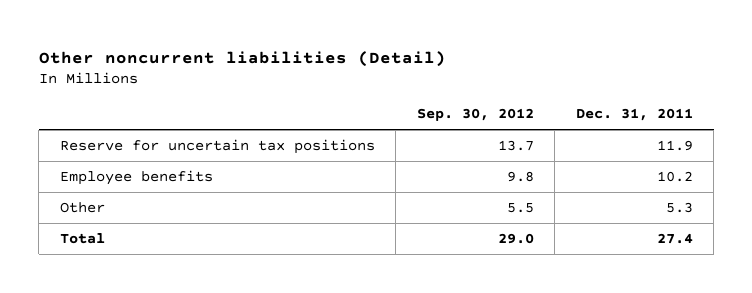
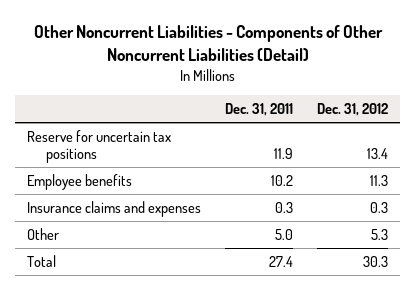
- Other noncurrent liabilities (Detail)
+ Other Noncurrent Liabilities - Components of Other Noncurrent Liabilities (Detail)
- | Sep. 30, 2012 | Dec. 31, 2011
+ | Dec. 31, 2011 | Dec. 31, 2012
- Other | 5.5 | 5.3
+ Insurance claims and expenses | 0.3 | 0.3
+ Other | 5.0 | 5.3

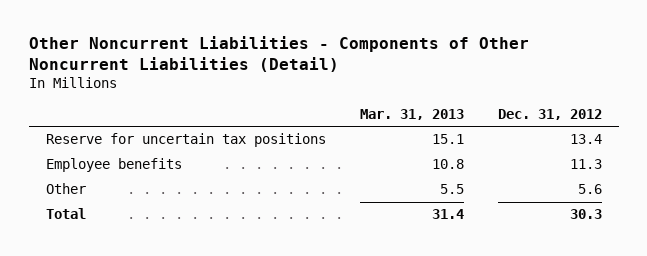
- | Dec. 31, 2011 | Dec. 31, 2012
+ | Mar. 31, 2013 | Dec. 31, 2012
- Insurance claims and expenses | 0.3 | 0.3
- Other | 5.0 | 5.3
+ Other | 5.5 | 5.6

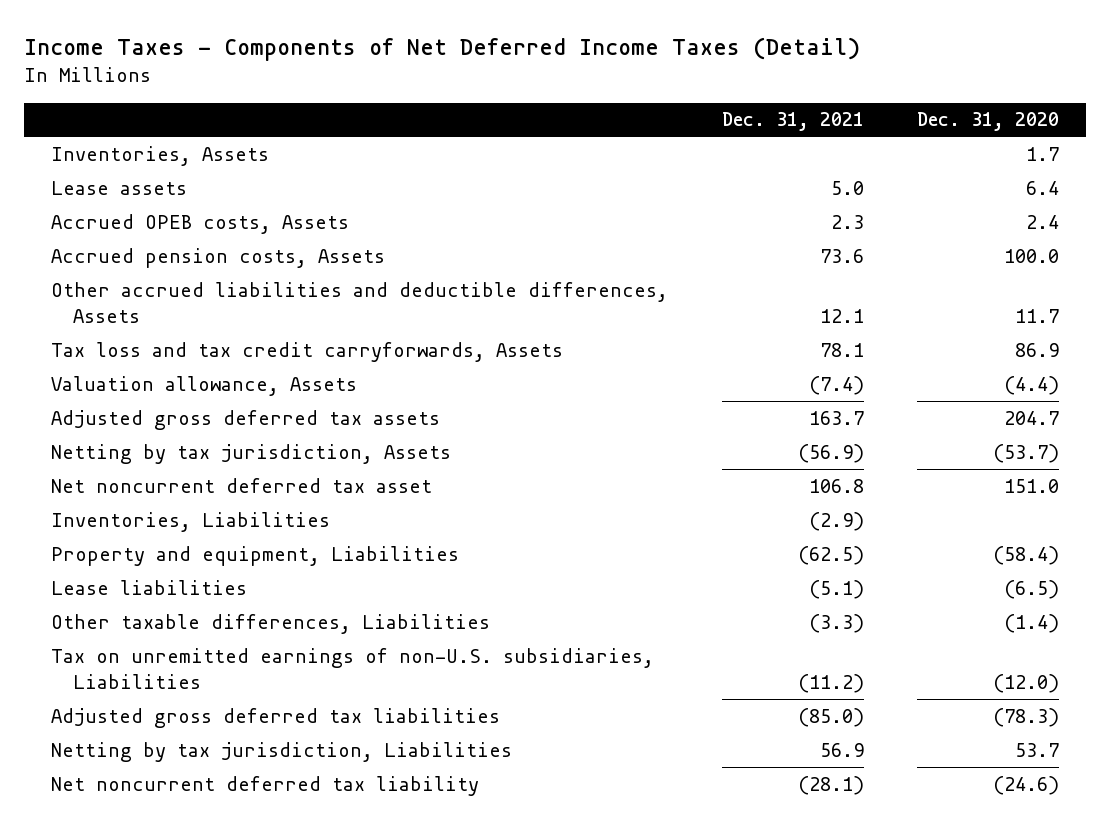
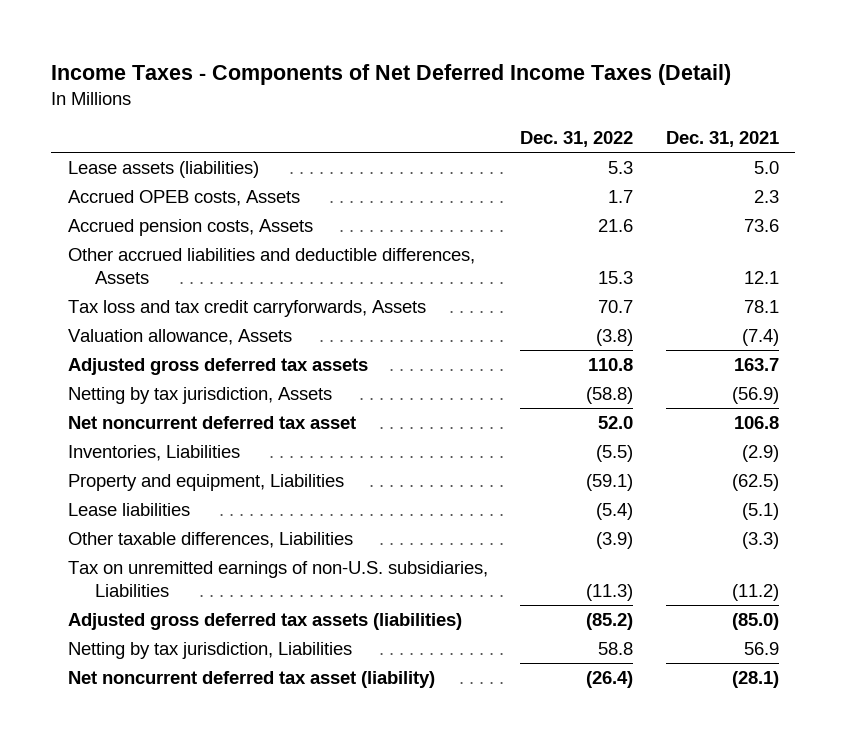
- | Dec. 31, 2021 | Dec. 31, 2020
+ | Dec. 31, 2022 | Dec. 31, 2021
- Inventories, Assets | | 1.7
- Lease assets | 5.0 | 6.4
+ Lease assets (liabilities) | 5.3 | 5.0
- Adjusted gross deferred tax liabilities | (85.0) | (78.3)
+ Adjusted gross deferred tax assets (liabilities) | (85.2) | (85.0)
- Net noncurrent deferred tax liability | (28.1) | (24.6)
+ Net noncurrent deferred tax asset (liability) | (26.4) | (28.1)

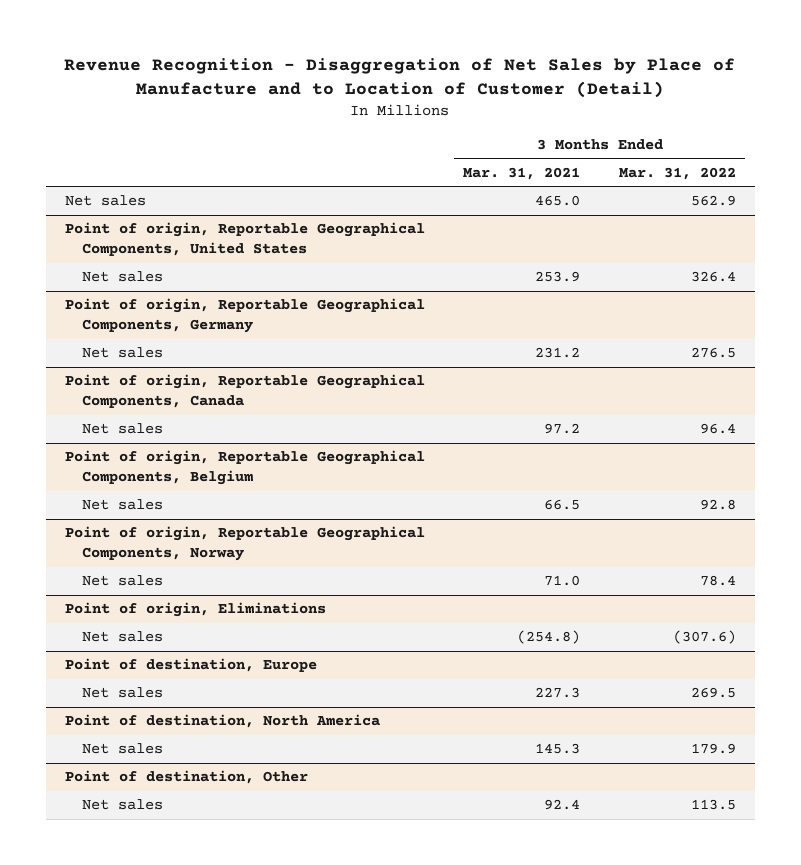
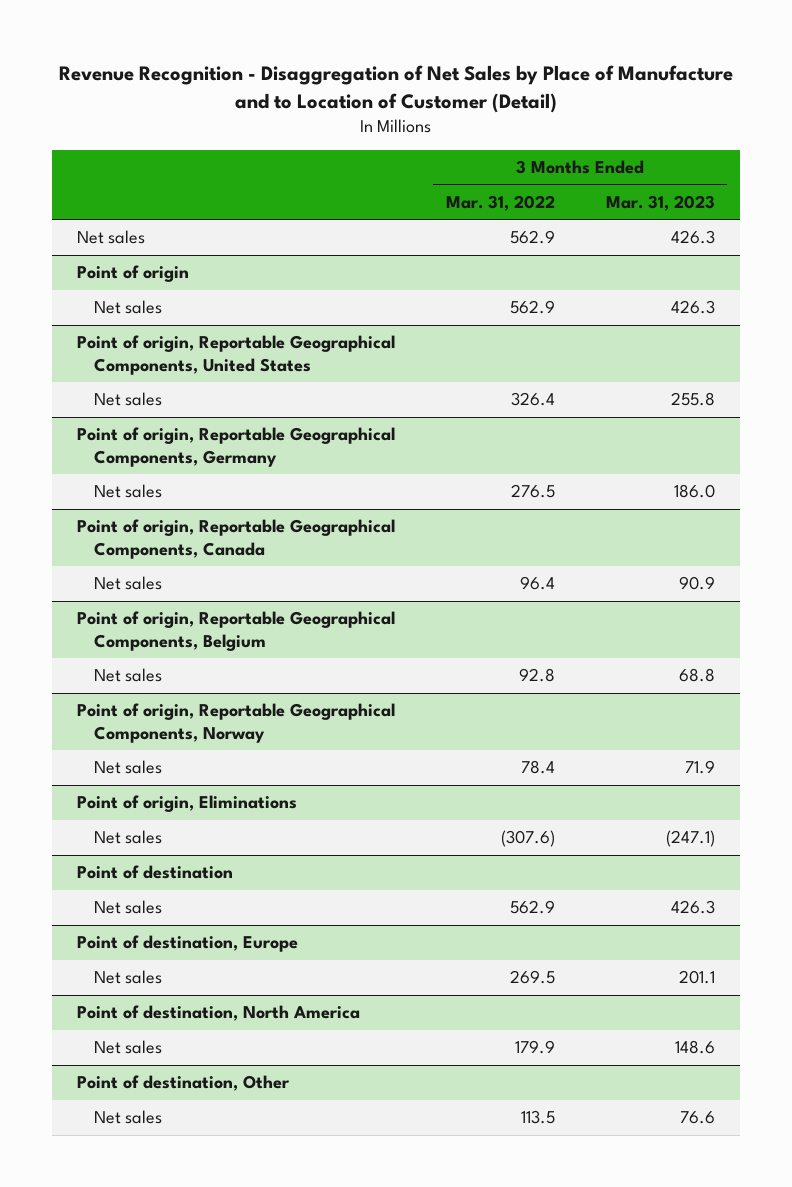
- | 3 Months Ended Mar. 31, 2021 | 3 Months Ended Mar. 31, 2022
+ | 3 Months Ended Mar. 31, 2022 | 3 Months Ended Mar. 31, 2023
+ Point of origin
+ Net sales | 562.9 | 426.3
+ Point of destination
+ Net sales | 562.9 | 426.3

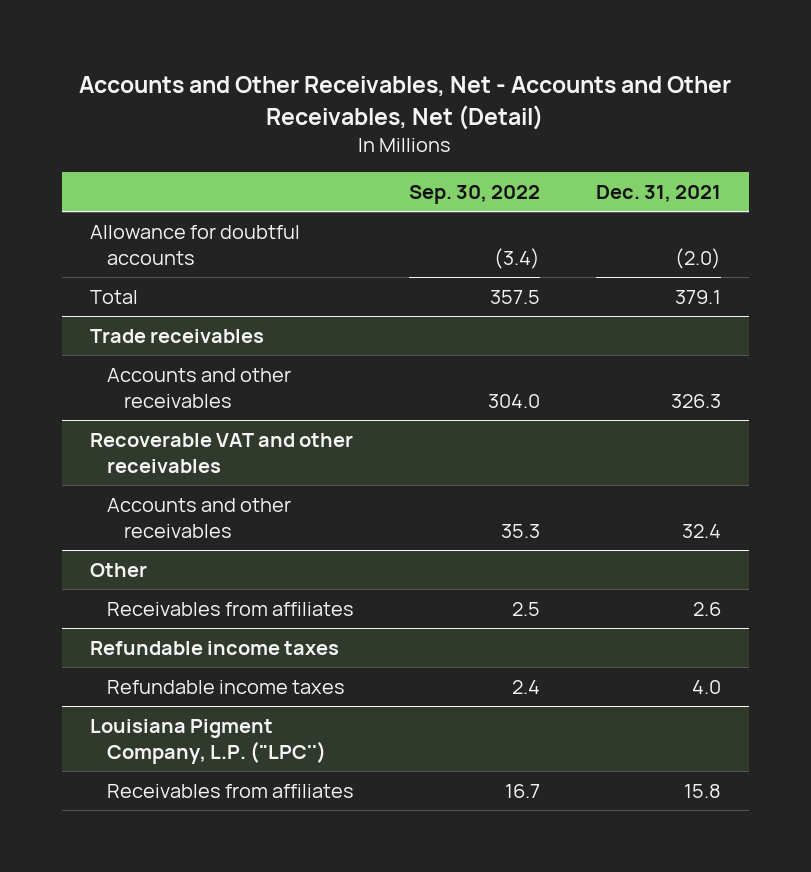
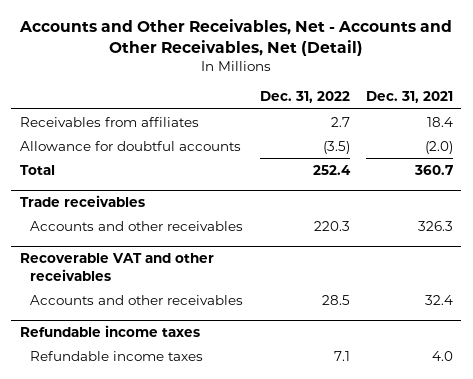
- | Sep. 30, 2022 | Dec. 31, 2021
+ | Dec. 31, 2022 | Dec. 31, 2021
+ Receivables from affiliates | 2.7 | 18.4
- Total | 357.5 | 379.1
+ Total | 252.4 | 360.7
- Other
- Receivables from affiliates | 2.5 | 2.6
- Louisiana Pigment Company, L.P. ("LPC'')
- Receivables from affiliates | 16.7 | 15.8

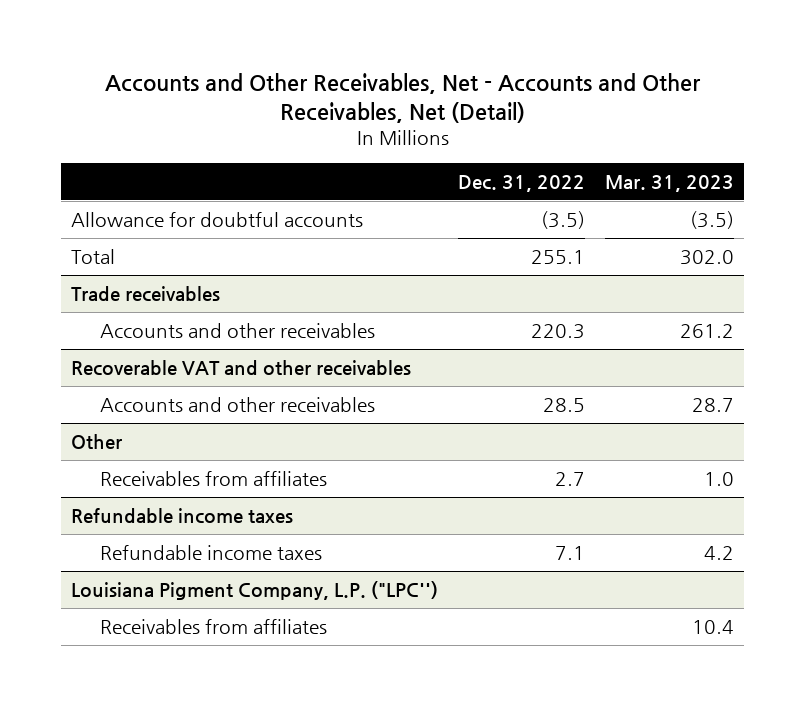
- | Dec. 31, 2022 | Dec. 31, 2021
+ | Dec. 31, 2022 | Mar. 31, 2023
- Receivables from affiliates | 2.7 | 18.4
- Total | 252.4 | 360.7
+ Total | 255.1 | 302.0
+ Other
+ Receivables from affiliates | 2.7 | 1.0
+ Louisiana Pigment Company, L.P. ("LPC'')
+ Receivables from affiliates | | 10.4

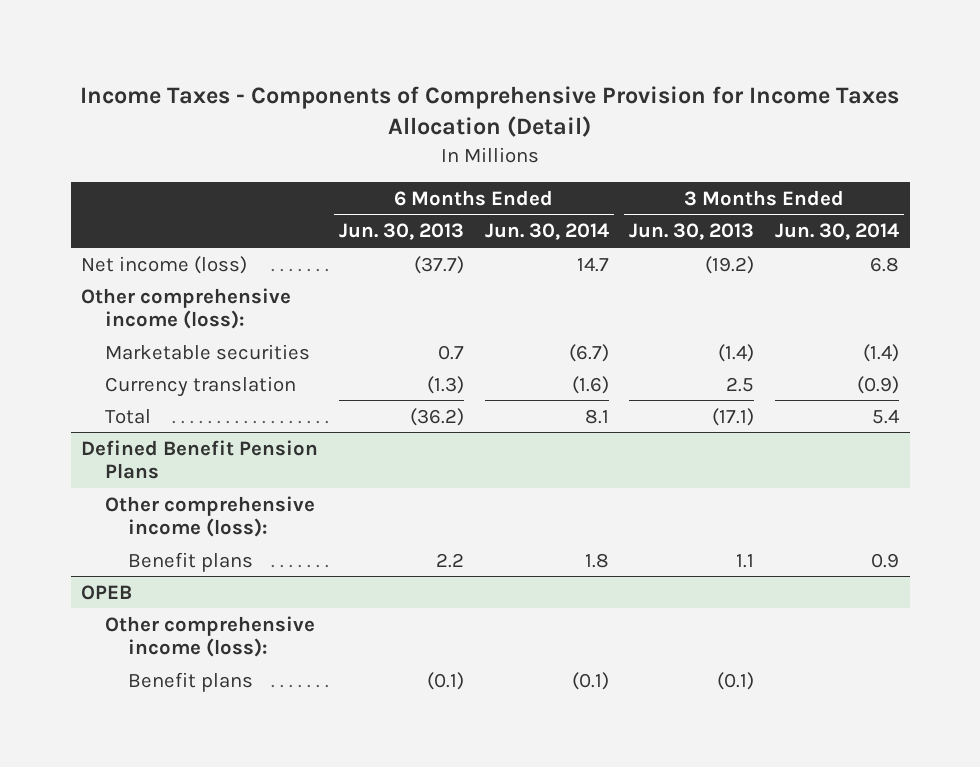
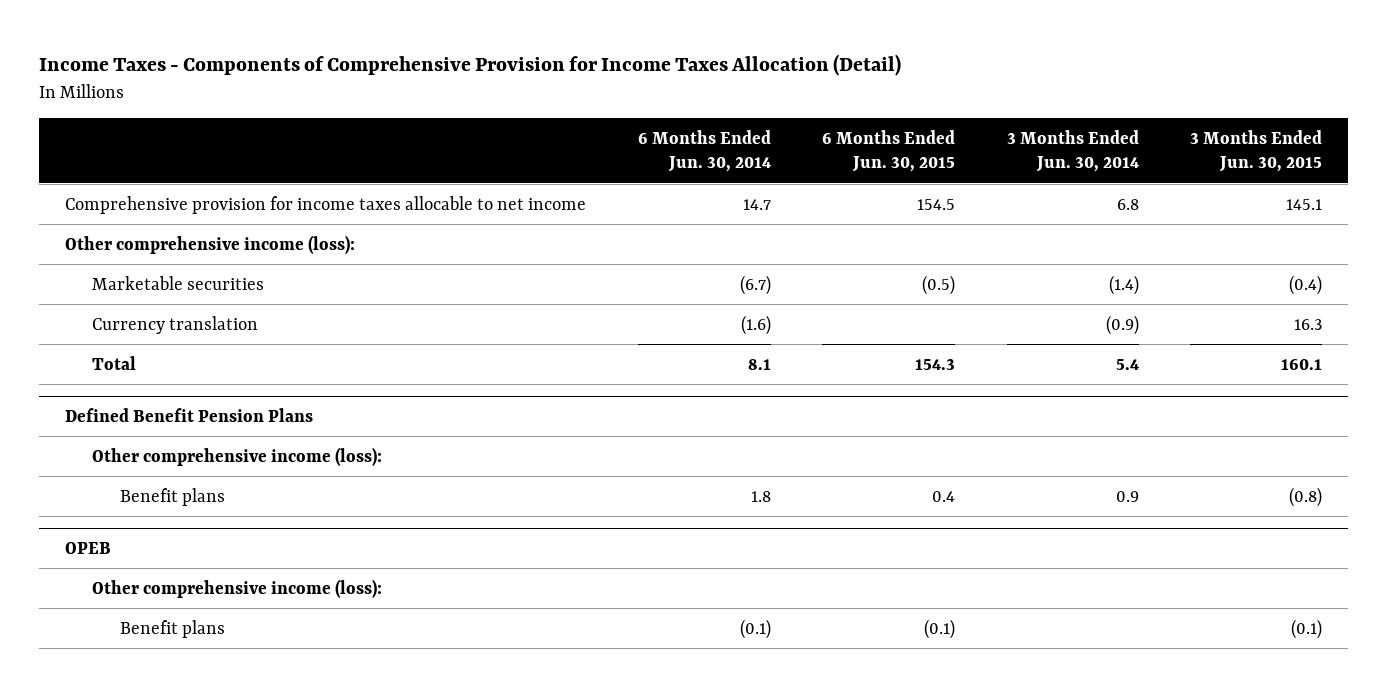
- | 6 Months Ended Jun. 30, 2013 | 6 Months Ended Jun. 30, 2014 | 3 Months Ended Jun. 30, 2013 | 3 Months Ended Jun. 30, 2014
+ | 6 Months Ended Jun. 30, 2014 | 6 Months Ended Jun. 30, 2015 | 3 Months Ended Jun. 30, 2014 | 3 Months Ended Jun. 30, 2015
- Net income (loss) | (37.7) | 14.7 | (19.2) | 6.8
+ Comprehensive provision for income taxes allocable to net income | 14.7 | 154.5 | 6.8 | 145.1

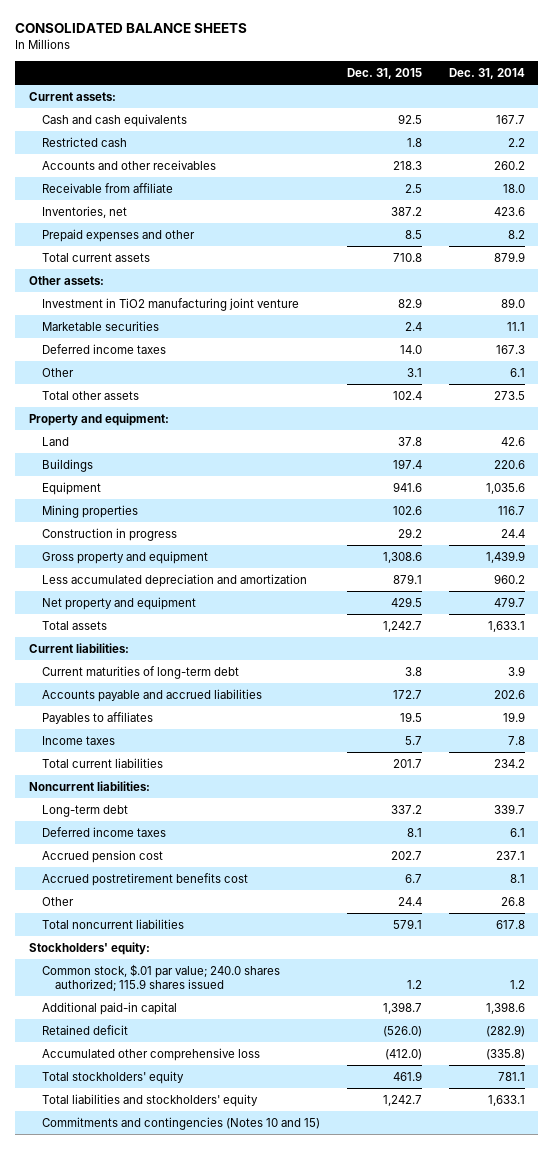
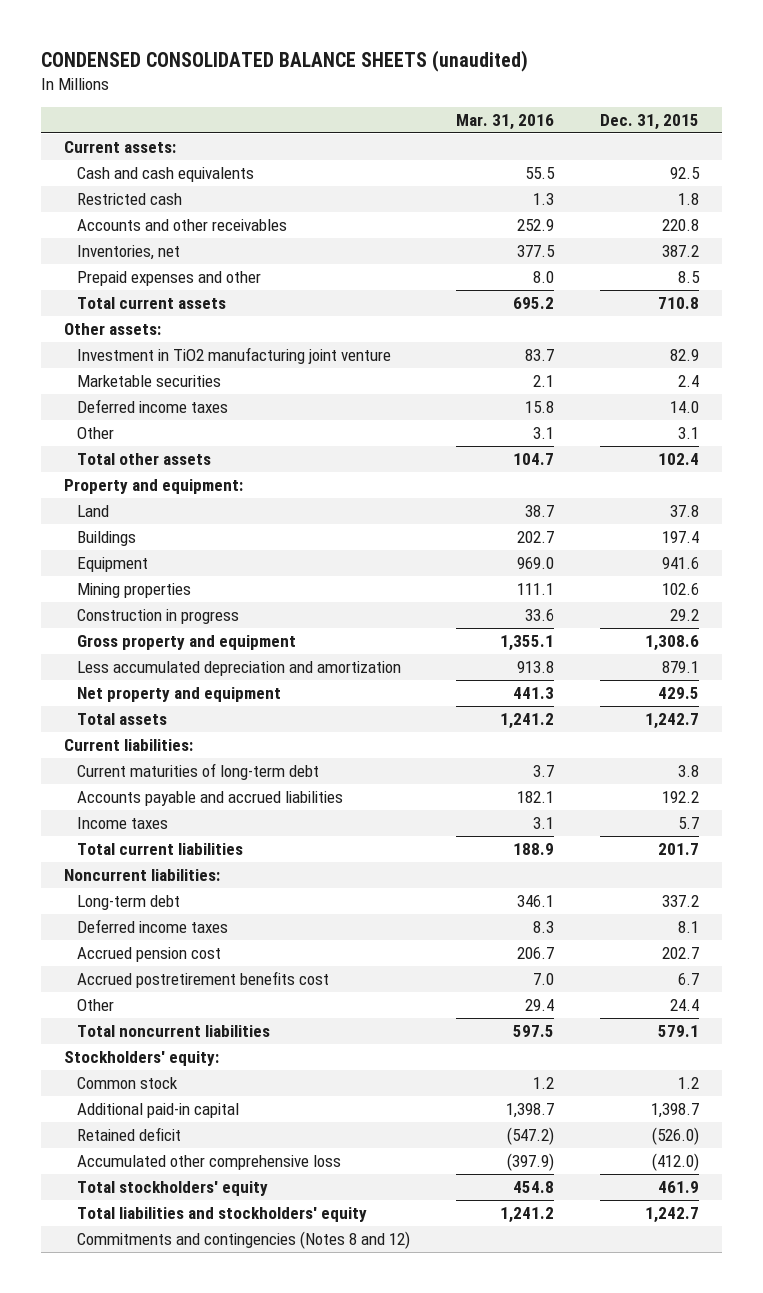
- CONSOLIDATED BALANCE SHEETS
+ CONDENSED CONSOLIDATED BALANCE SHEETS (unaudited)
- | Dec. 31, 2015 | Dec. 31, 2014
+ | Mar. 31, 2016 | Dec. 31, 2015
- Accounts and other receivables | 218.3 | 260.2
- Receivable from affiliate | 2.5 | 18.0
+ Accounts and other receivables | 252.9 | 220.8
- Accounts payable and accrued liabilities | 172.7 | 202.6
- Payables to affiliates | 19.5 | 19.9
+ Accounts payable and accrued liabilities | 182.1 | 192.2
- Common stock, $.01 par value; 240.0 shares authorized; 115.9 shares issued | 1.2 | 1.2
+ Common stock | 1.2 | 1.2
- Commitments and contingencies (Notes 10 and 15)
+ Commitments and contingencies (Notes 8 and 12)

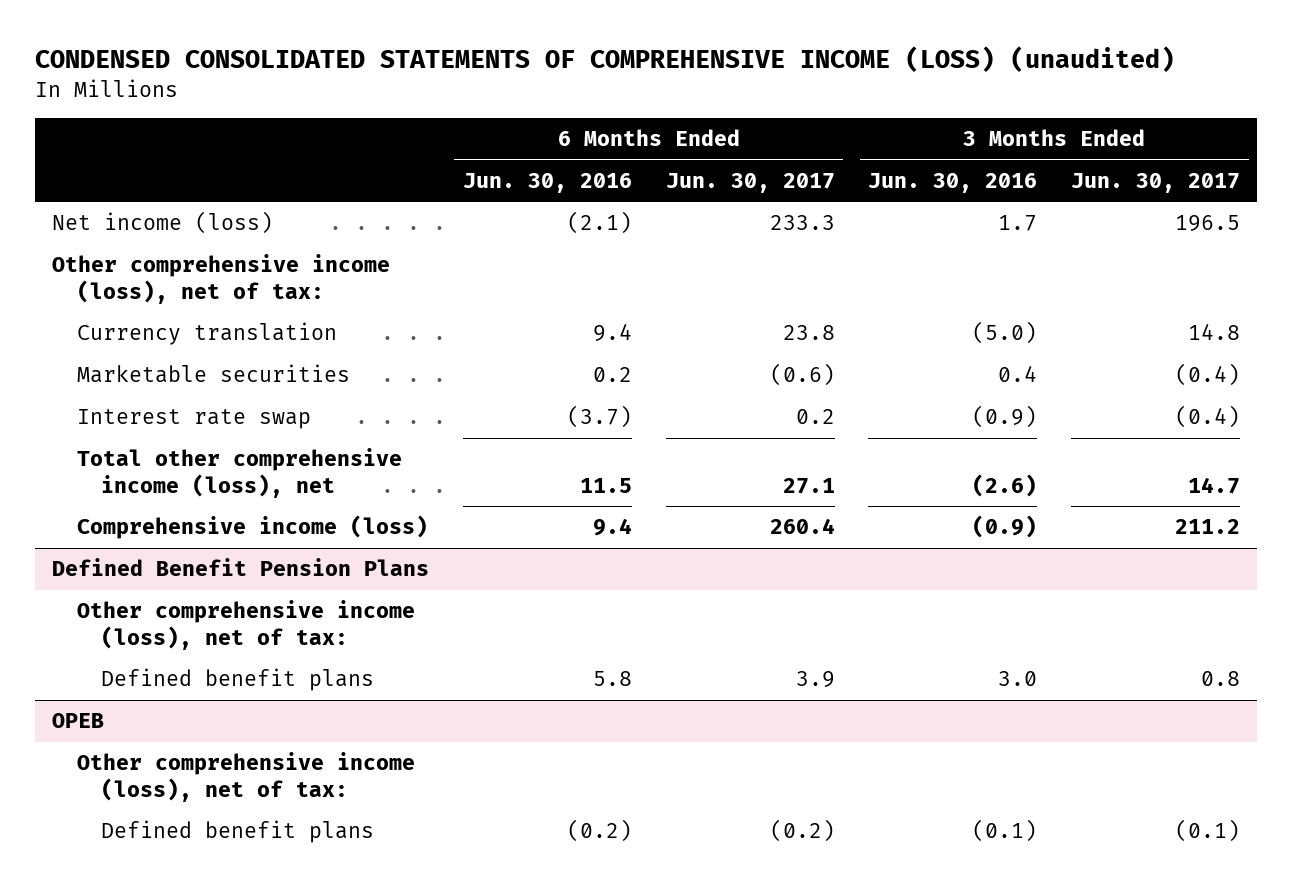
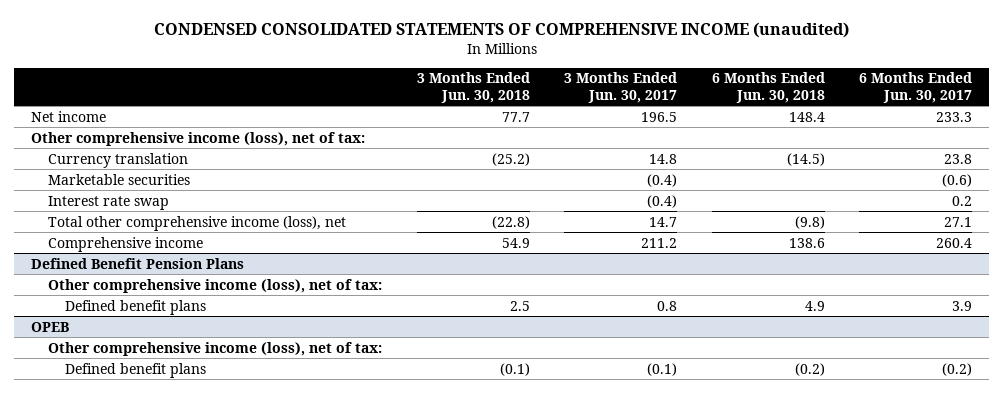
- CONDENSED CONSOLIDATED STATEMENTS OF COMPREHENSIVE INCOME (LOSS) (unaudited)
+ CONDENSED CONSOLIDATED STATEMENTS OF COMPREHENSIVE INCOME (unaudited)
- | 6 Months Ended Jun. 30, 2016 | 6 Months Ended Jun. 30, 2017 | 3 Months Ended Jun. 30, 2016 | 3 Months Ended Jun. 30, 2017
+ | 3 Months Ended Jun. 30, 2018 | 3 Months Ended Jun. 30, 2017 | 6 Months Ended Jun. 30, 2018 | 6 Months Ended Jun. 30, 2017
- Net income (loss) | (2.1) | 233.3 | 1.7 | 196.5
+ Net income | 77.7 | 196.5 | 148.4 | 233.3
- Comprehensive income (loss) | 9.4 | 260.4 | (0.9) | 211.2
+ Comprehensive income | 54.9 | 211.2 | 138.6 | 260.4

